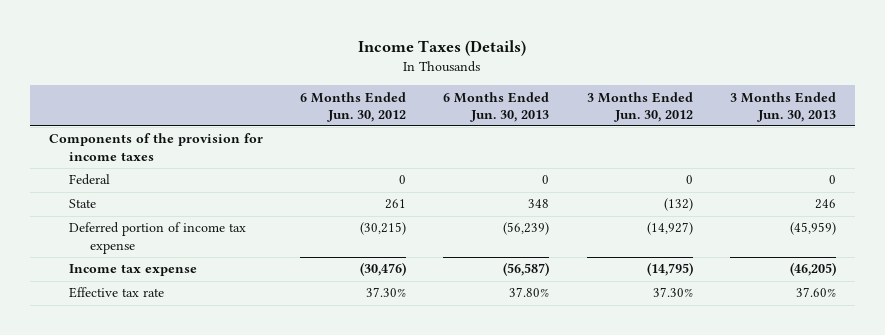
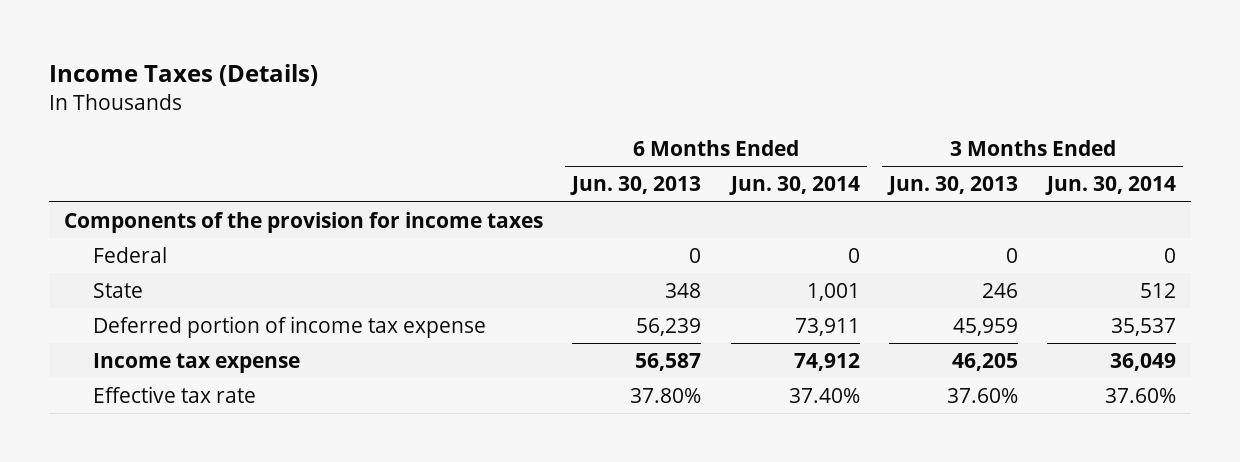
- | 6 Months Ended Jun. 30, 2012 | 6 Months Ended Jun. 30, 2013 | 3 Months Ended Jun. 30, 2012 | 3 Months Ended Jun. 30, 2013
+ | 6 Months Ended Jun. 30, 2013 | 6 Months Ended Jun. 30, 2014 | 3 Months Ended Jun. 30, 2013 | 3 Months Ended Jun. 30, 2014
- Deferred portion of income tax expense | (30,215) | (56,239) | (14,927) | (45,959)
- Income tax expense | (30,476) | (56,587) | (14,795) | (46,205)
+ Deferred portion of income tax expense | 56,239 | 73,911 | 45,959 | 35,537
+ Income tax expense | 56,587 | 74,912 | 46,205 | 36,049

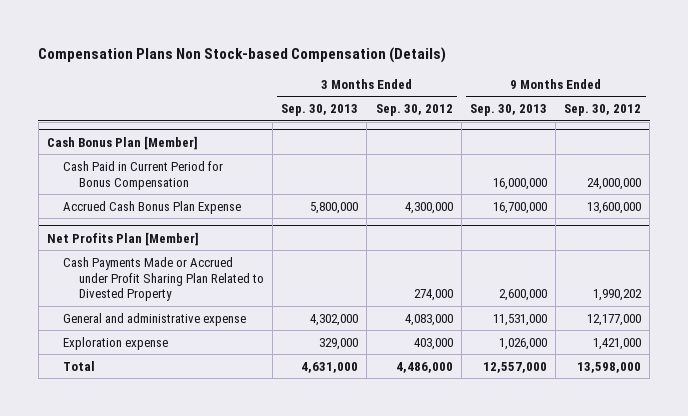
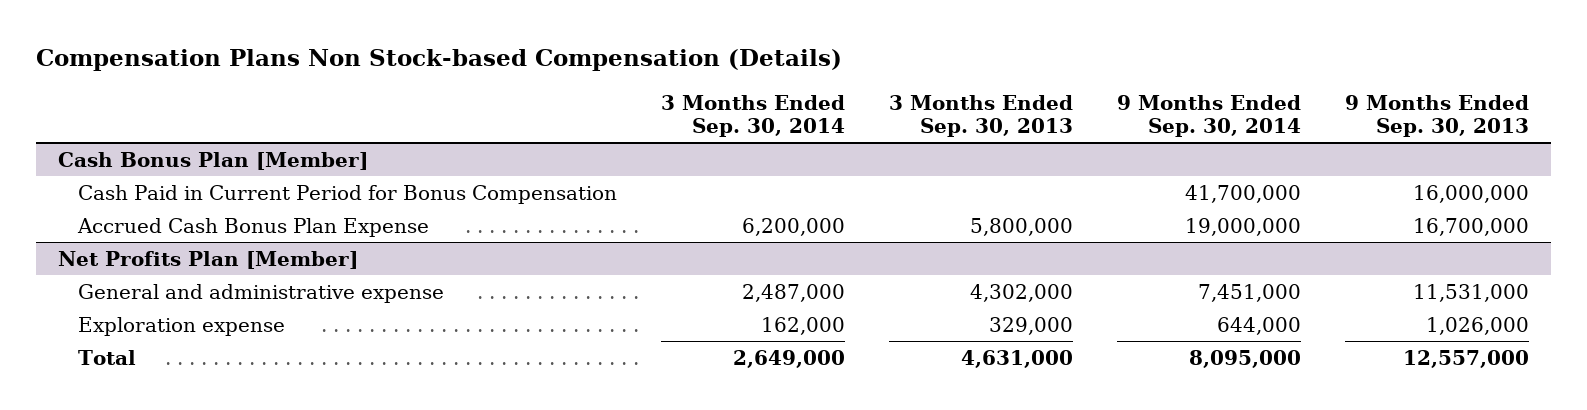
- | 3 Months Ended Sep. 30, 2013 | 3 Months Ended Sep. 30, 2012 | 9 Months Ended Sep. 30, 2013 | 9 Months Ended Sep. 30, 2012
+ | 3 Months Ended Sep. 30, 2014 | 3 Months Ended Sep. 30, 2013 | 9 Months Ended Sep. 30, 2014 | 9 Months Ended Sep. 30, 2013
@ Net Profits Plan [Member]
- Cash Payments Made or Accrued under Profit Sharing Plan Related to Divested Property | | 274,000 | 2,600,000 | 1,990,202

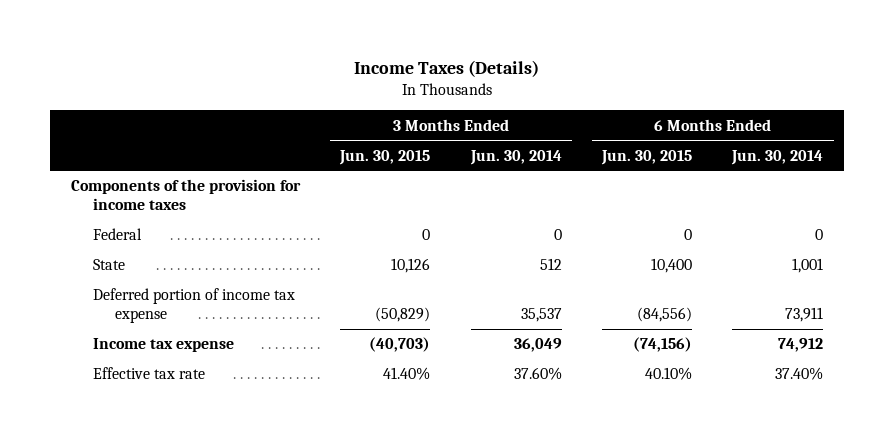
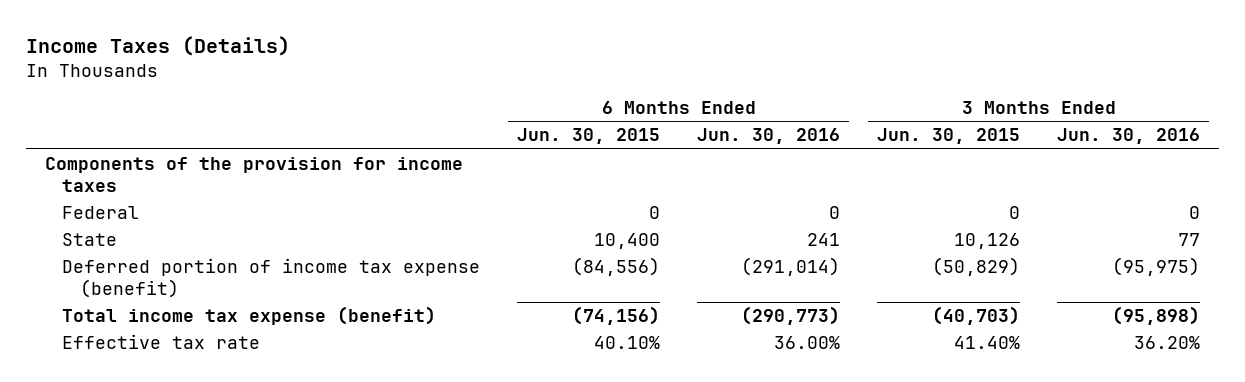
- | 3 Months Ended Jun. 30, 2015 | 3 Months Ended Jun. 30, 2014 | 6 Months Ended Jun. 30, 2015 | 6 Months Ended Jun. 30, 2014
+ | 6 Months Ended Jun. 30, 2015 | 6 Months Ended Jun. 30, 2016 | 3 Months Ended Jun. 30, 2015 | 3 Months Ended Jun. 30, 2016
- Deferred portion of income tax expense | (50,829) | 35,537 | (84,556) | 73,911
- Income tax expense | (40,703) | 36,049 | (74,156) | 74,912
+ Deferred portion of income tax expense (benefit) | (84,556) | (291,014) | (50,829) | (95,975)
+ Total income tax expense (benefit) | (74,156) | (290,773) | (40,703) | (95,898)

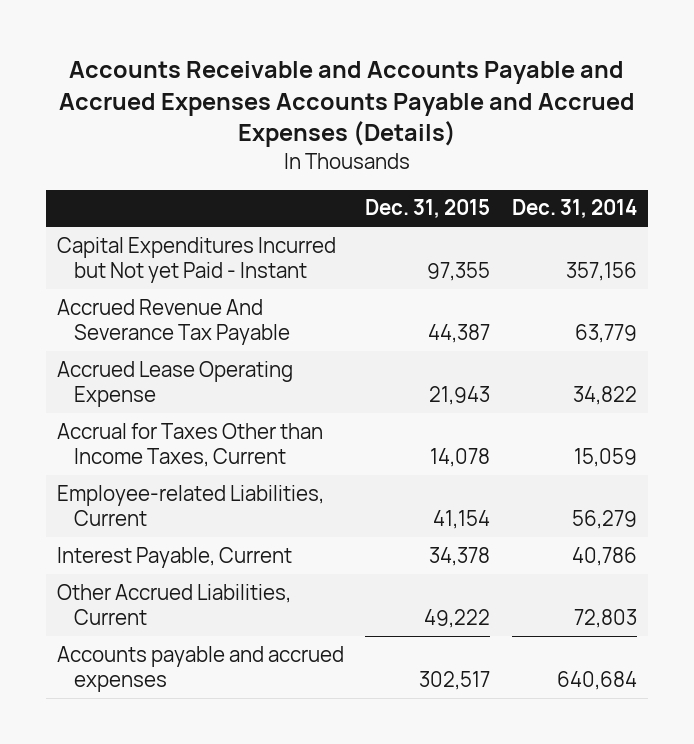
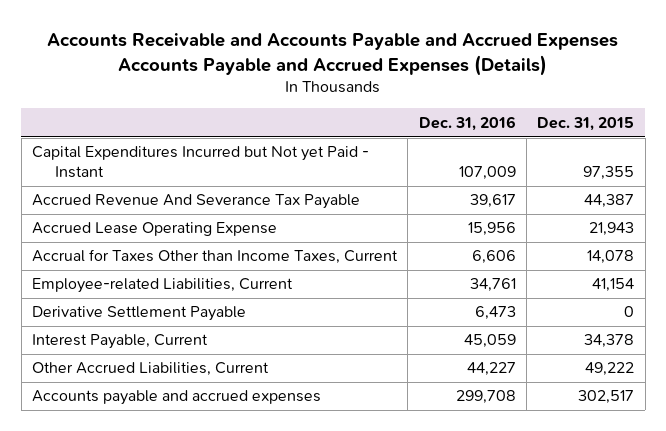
- | Dec. 31, 2015 | Dec. 31, 2014
+ | Dec. 31, 2016 | Dec. 31, 2015
+ Derivative Settlement Payable | 6,473 | 0

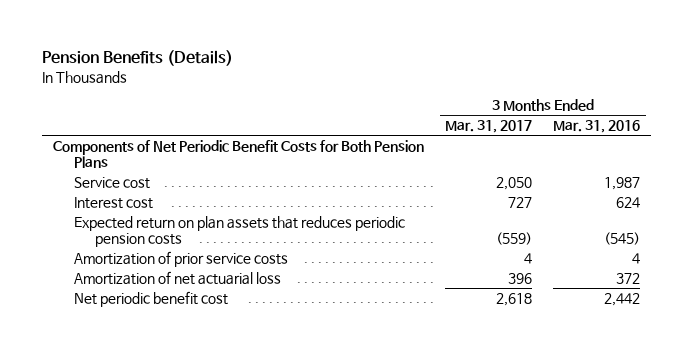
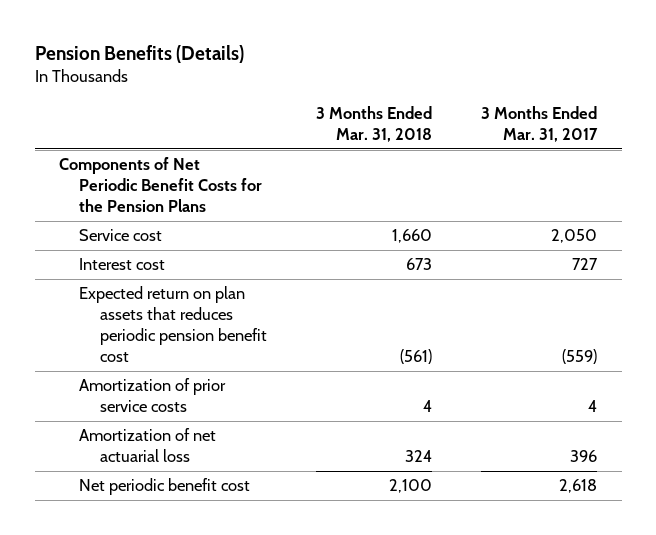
- | 3 Months Ended Mar. 31, 2017 | 3 Months Ended Mar. 31, 2016
+ | 3 Months Ended Mar. 31, 2018 | 3 Months Ended Mar. 31, 2017
- Components of Net Periodic Benefit Costs for Both Pension Plans
+ Components of Net Periodic Benefit Costs for the Pension Plans
- Expected return on plan assets that reduces periodic pension costs | (559) | (545)
+ Expected return on plan assets that reduces periodic pension benefit cost | (561) | (559)

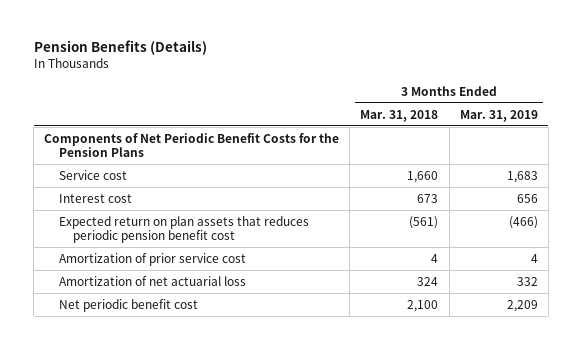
- | 3 Months Ended Mar. 31, 2018 | 3 Months Ended Mar. 31, 2017
+ | 3 Months Ended Mar. 31, 2018 | 3 Months Ended Mar. 31, 2019
- Amortization of prior service costs | 4 | 4
+ Amortization of prior service cost | 4 | 4

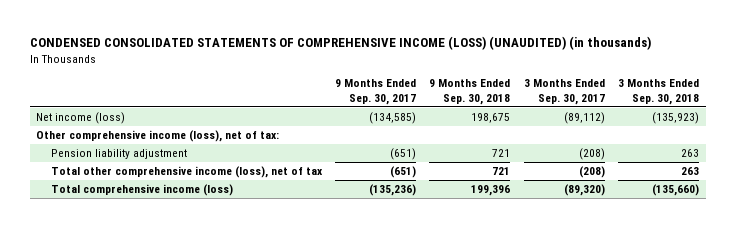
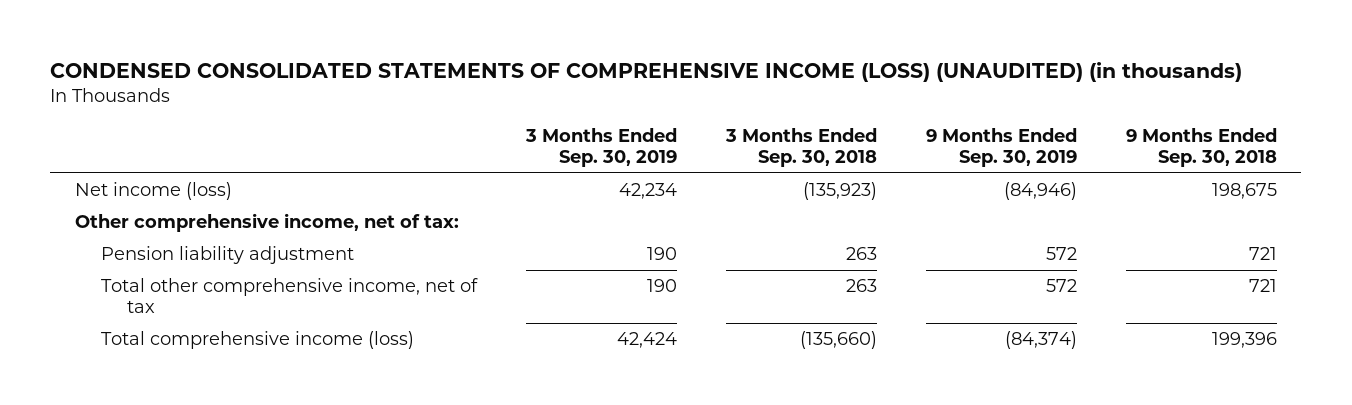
- | 9 Months Ended Sep. 30, 2017 | 9 Months Ended Sep. 30, 2018 | 3 Months Ended Sep. 30, 2017 | 3 Months Ended Sep. 30, 2018
+ | 3 Months Ended Sep. 30, 2019 | 3 Months Ended Sep. 30, 2018 | 9 Months Ended Sep. 30, 2019 | 9 Months Ended Sep. 30, 2018
- Other comprehensive income (loss), net of tax:
+ Other comprehensive income, net of tax:
- Total other comprehensive income (loss), net of tax | (651) | 721 | (208) | 263
+ Total other comprehensive income, net of tax | 190 | 263 | 572 | 721

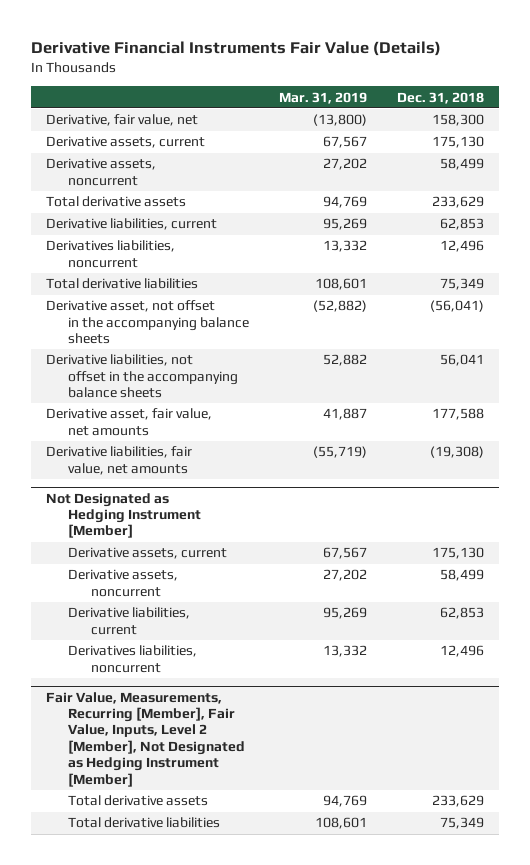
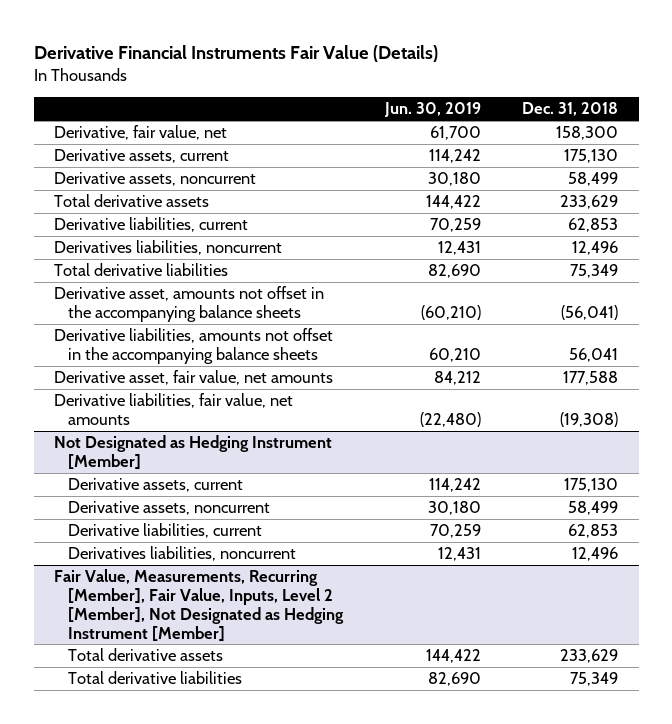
- | Mar. 31, 2019 | Dec. 31, 2018
+ | Jun. 30, 2019 | Dec. 31, 2018
- Derivative asset, not offset in the accompanying balance sheets | (52,882) | (56,041)
- Derivative liabilities, not offset in the accompanying balance sheets | 52,882 | 56,041
+ Derivative asset, amounts not offset in the accompanying balance sheets | (60,210) | (56,041)
+ Derivative liabilities, amounts not offset in the accompanying balance sheets | 60,210 | 56,041

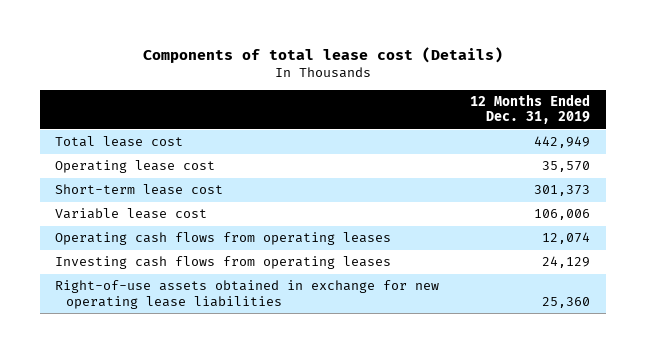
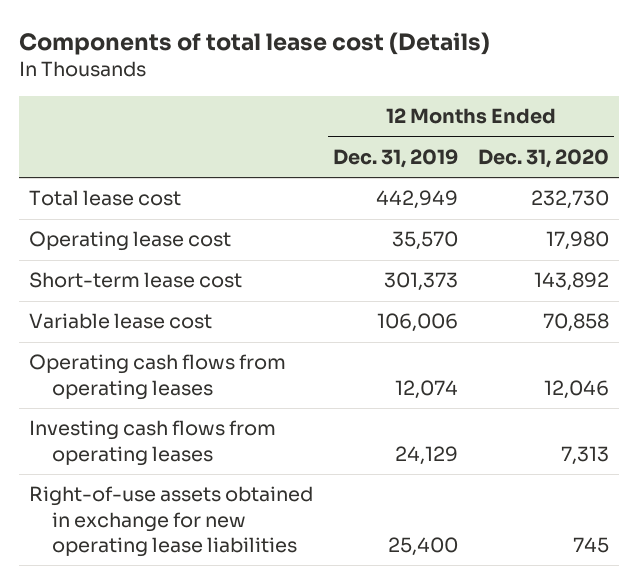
- | 12 Months Ended Dec. 31, 2019
+ | 12 Months Ended Dec. 31, 2019 | 12 Months Ended Dec. 31, 2020
- Right-of-use assets obtained in exchange for new operating lease liabilities | 25,360
+ Right-of-use assets obtained in exchange for new operating lease liabilities | 25,400 | 745

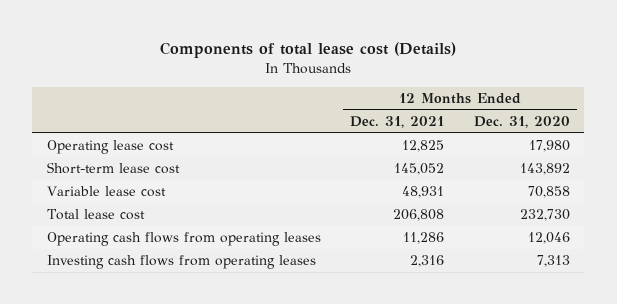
- | 12 Months Ended Dec. 31, 2019 | 12 Months Ended Dec. 31, 2020
+ | 12 Months Ended Dec. 31, 2021 | 12 Months Ended Dec. 31, 2020
moved down: Total lease cost | 206,808 | 232,730
- Right-of-use assets obtained in exchange for new operating lease liabilities | 25,400 | 745

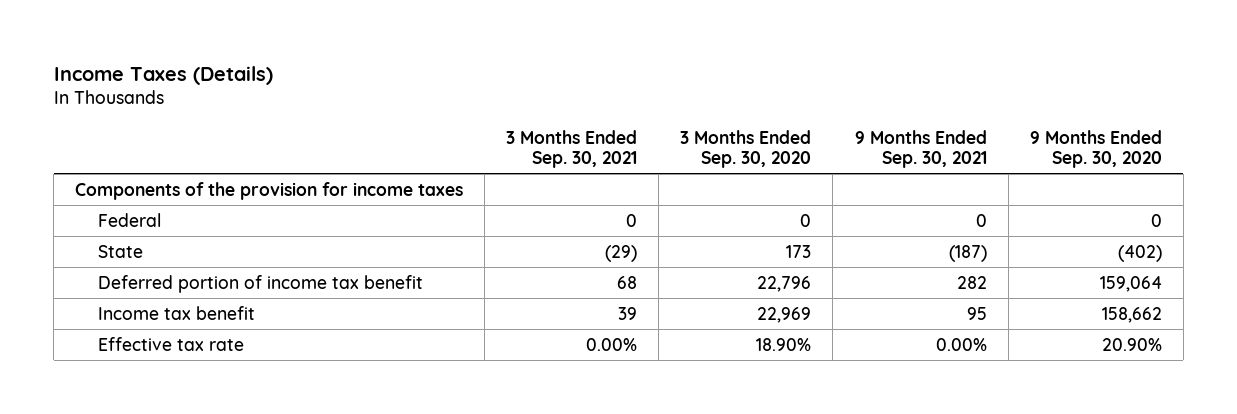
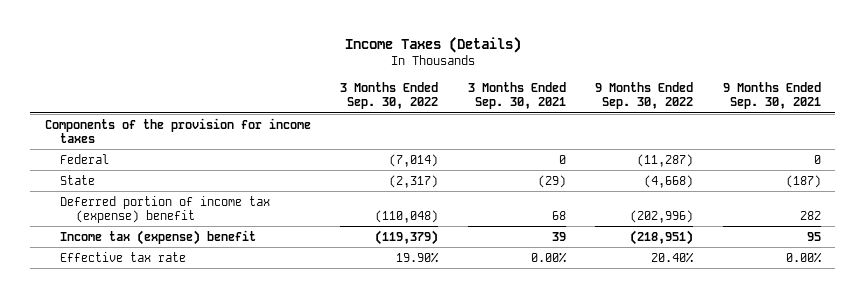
- | 3 Months Ended Sep. 30, 2021 | 3 Months Ended Sep. 30, 2020 | 9 Months Ended Sep. 30, 2021 | 9 Months Ended Sep. 30, 2020
+ | 3 Months Ended Sep. 30, 2022 | 3 Months Ended Sep. 30, 2021 | 9 Months Ended Sep. 30, 2022 | 9 Months Ended Sep. 30, 2021
- Deferred portion of income tax benefit | 68 | 22,796 | 282 | 159,064
- Income tax benefit | 39 | 22,969 | 95 | 158,662
+ Deferred portion of income tax (expense) benefit | (110,048) | 68 | (202,996) | 282
+ Income tax (expense) benefit | (119,379) | 39 | (218,951) | 95

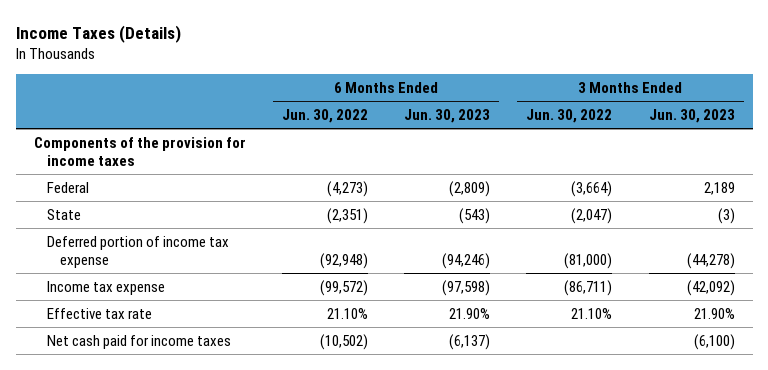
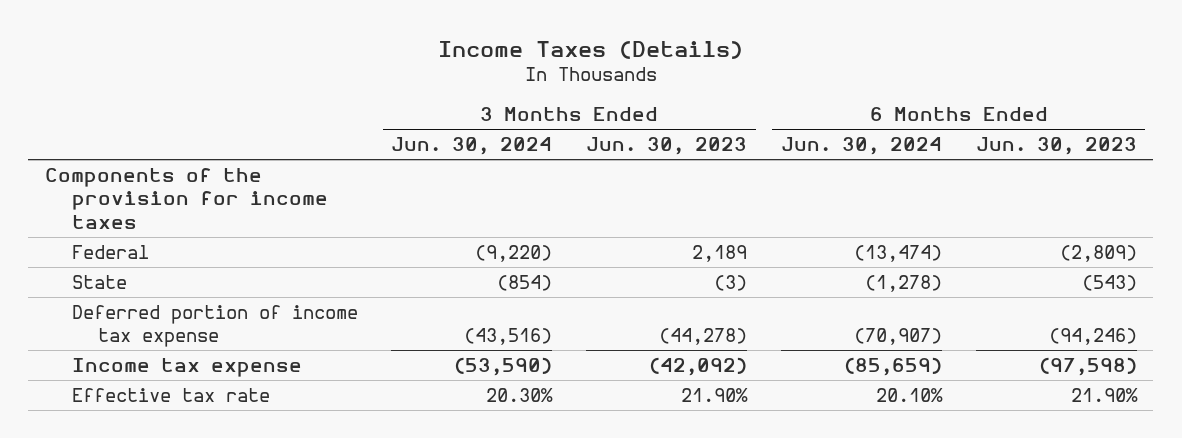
- | 6 Months Ended Jun. 30, 2022 | 6 Months Ended Jun. 30, 2023 | 3 Months Ended Jun. 30, 2022 | 3 Months Ended Jun. 30, 2023
+ | 3 Months Ended Jun. 30, 2024 | 3 Months Ended Jun. 30, 2023 | 6 Months Ended Jun. 30, 2024 | 6 Months Ended Jun. 30, 2023
- Net cash paid for income taxes | (10,502) | (6,137) | | (6,100)

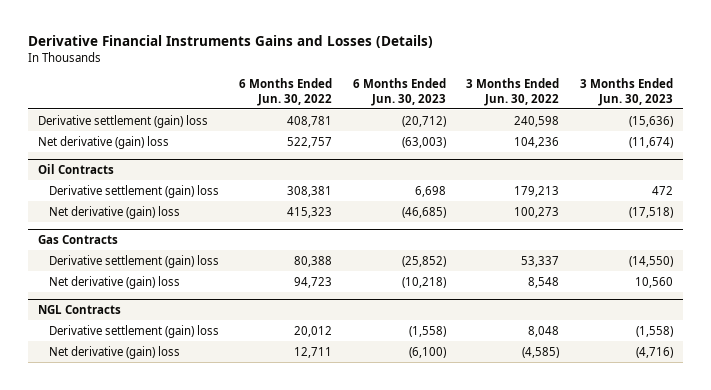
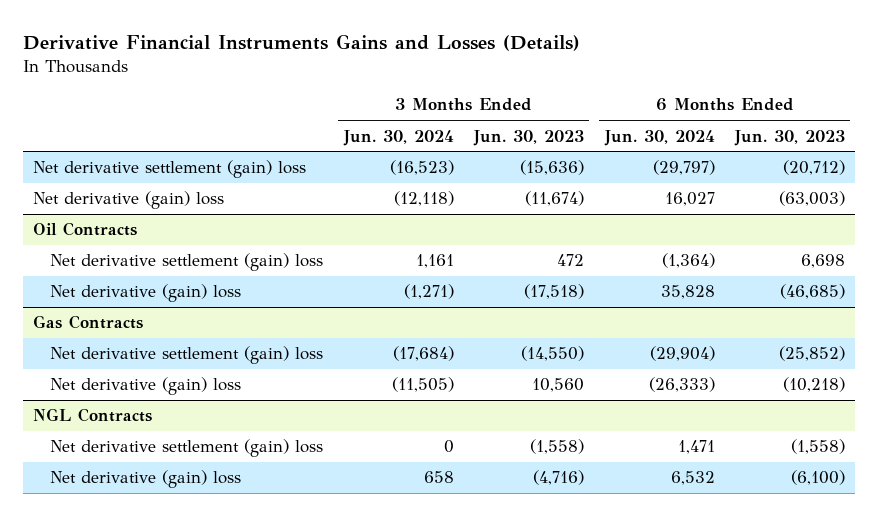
- | 6 Months Ended Jun. 30, 2022 | 6 Months Ended Jun. 30, 2023 | 3 Months Ended Jun. 30, 2022 | 3 Months Ended Jun. 30, 2023
+ | 3 Months Ended Jun. 30, 2024 | 3 Months Ended Jun. 30, 2023 | 6 Months Ended Jun. 30, 2024 | 6 Months Ended Jun. 30, 2023
- Derivative settlement (gain) loss | 408,781 | (20,712) | 240,598 | (15,636)
+ Net derivative settlement (gain) loss | (16,523) | (15,636) | (29,797) | (20,712)
@ Oil Contracts
- Derivative settlement (gain) loss | 308,381 | 6,698 | 179,213 | 472
+ Net derivative settlement (gain) loss | 1,161 | 472 | (1,364) | 6,698
@ Gas Contracts
- Derivative settlement (gain) loss | 80,388 | (25,852) | 53,337 | (14,550)
+ Net derivative settlement (gain) loss | (17,684) | (14,550) | (29,904) | (25,852)
@ NGL Contracts
- Derivative settlement (gain) loss | 20,012 | (1,558) | 8,048 | (1,558)
+ Net derivative settlement (gain) loss | 0 | (1,558) | 1,471 | (1,558)

